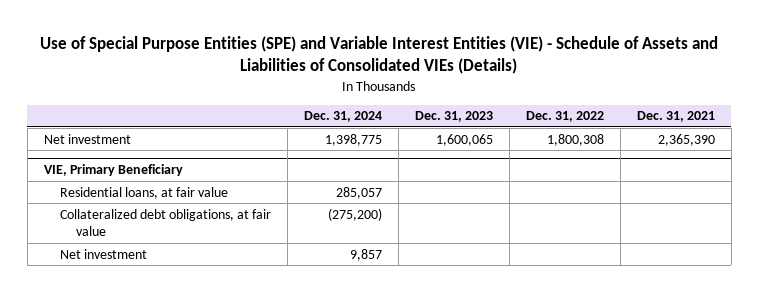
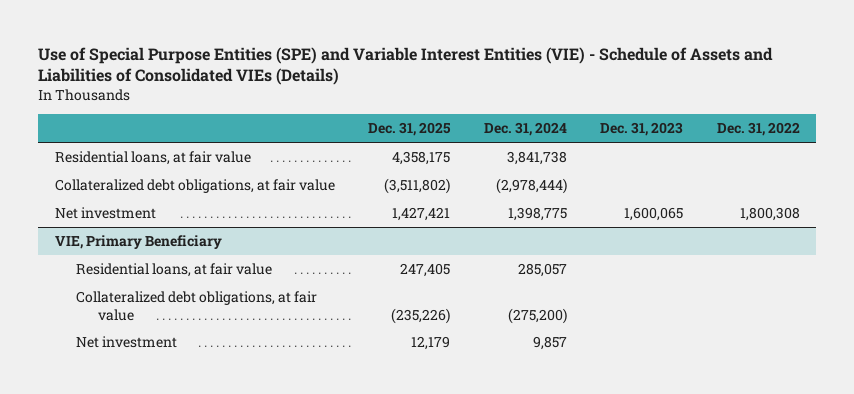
- | Dec. 31, 2024 | Dec. 31, 2023 | Dec. 31, 2022 | Dec. 31, 2021
+ | Dec. 31, 2025 | Dec. 31, 2024 | Dec. 31, 2023 | Dec. 31, 2022
+ Residential loans, at fair value | 4,358,175 | 3,841,738 | |
+ Collateralized debt obligations, at fair value | (3,511,802) | (2,978,444) | |

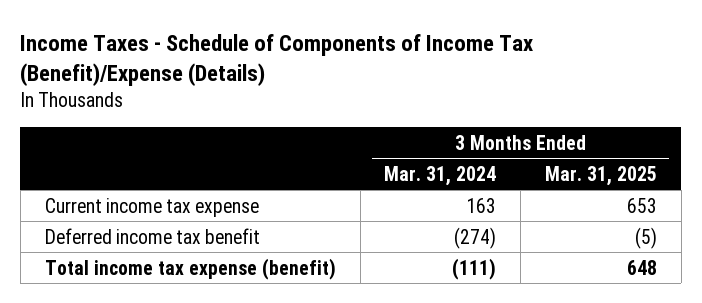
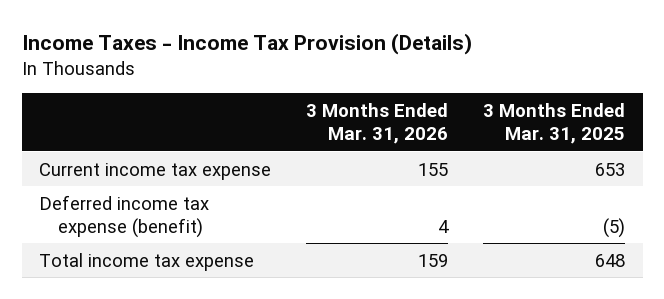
- Income Taxes - Schedule of Components of Income Tax (Benefit)/Expense (Details)
+ Income Taxes - Income Tax Provision (Details)
- | 3 Months Ended Mar. 31, 2024 | 3 Months Ended Mar. 31, 2025
+ | 3 Months Ended Mar. 31, 2026 | 3 Months Ended Mar. 31, 2025
- Deferred income tax benefit | (274) | (5)
- Total income tax expense (benefit) | (111) | 648
+ Deferred income tax expense (benefit) | 4 | (5)
+ Total income tax expense | 159 | 648

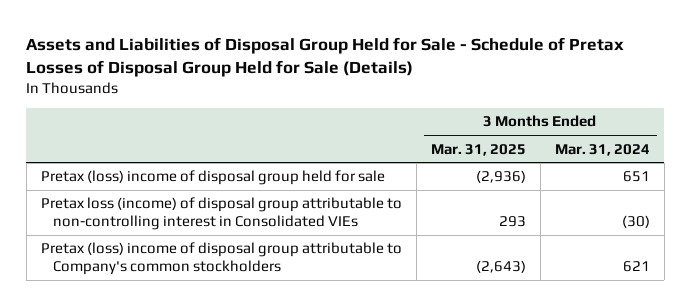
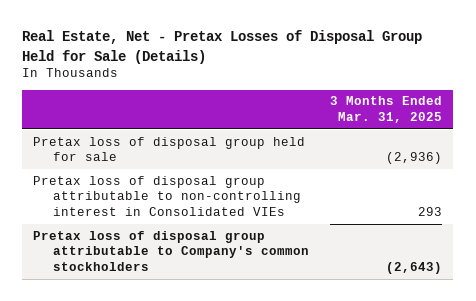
- Assets and Liabilities of Disposal Group Held for Sale - Schedule of Pretax Losses of Disposal Group Held for Sale (Details)
+ Real Estate, Net - Pretax Losses of Disposal Group Held for Sale (Details)
- | 3 Months Ended Mar. 31, 2025 | 3 Months Ended Mar. 31, 2024
+ | 3 Months Ended Mar. 31, 2025
- Pretax (loss) income of disposal group held for sale | (2,936) | 651
- Pretax loss (income) of disposal group attributable to non-controlling interest in Consolidated VIEs | 293 | (30)
- Pretax (loss) income of disposal group attributable to Company's common stockholders | (2,643) | 621
+ Pretax loss of disposal group held for sale | (2,936)
+ Pretax loss of disposal group attributable to non-controlling interest in Consolidated VIEs | 293
+ Pretax loss of disposal group attributable to Company's common stockholders | (2,643)

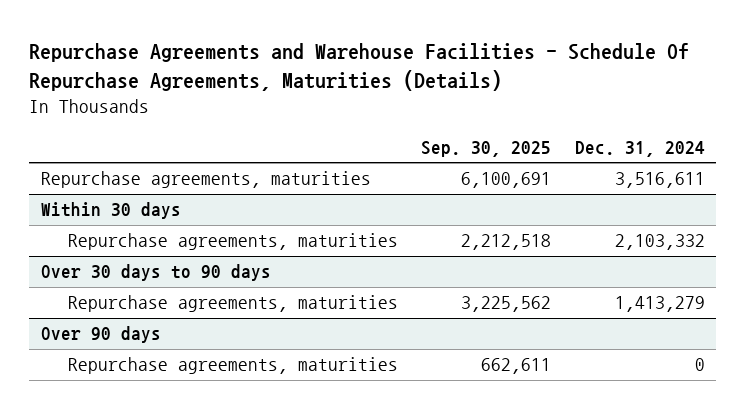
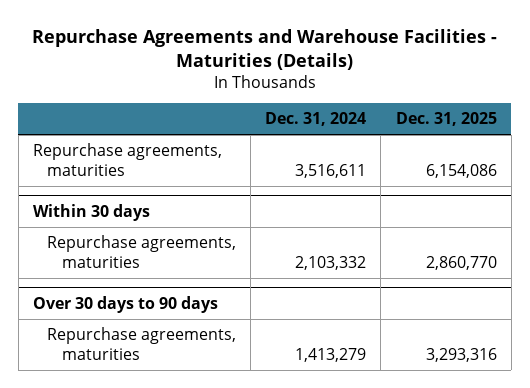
- Repurchase Agreements and Warehouse Facilities - Schedule Of Repurchase Agreements, Maturities (Details)
+ Repurchase Agreements and Warehouse Facilities - Maturities (Details)
- | Sep. 30, 2025 | Dec. 31, 2024
+ | Dec. 31, 2024 | Dec. 31, 2025
- Over 90 days
- Repurchase agreements, maturities | 662,611 | 0

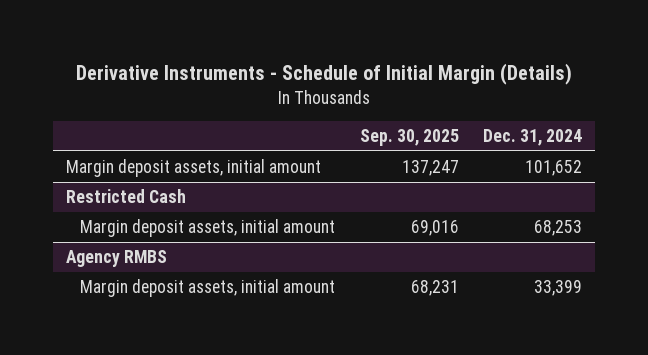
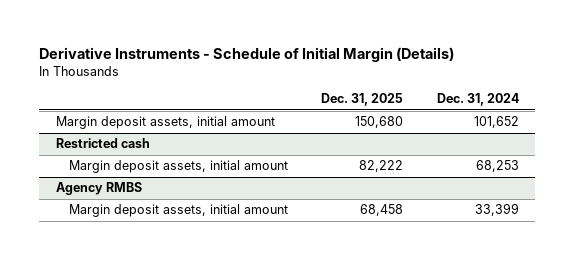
- | Sep. 30, 2025 | Dec. 31, 2024
+ | Dec. 31, 2025 | Dec. 31, 2024
- Restricted Cash
+ Restricted cash

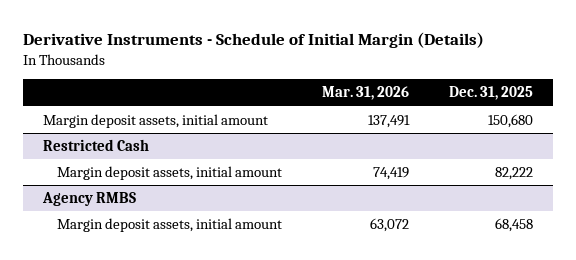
- | Dec. 31, 2025 | Dec. 31, 2024
+ | Mar. 31, 2026 | Dec. 31, 2025
- Restricted cash
+ Restricted Cash

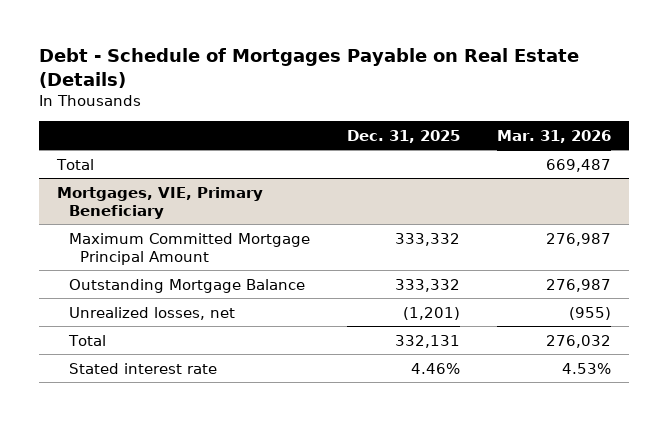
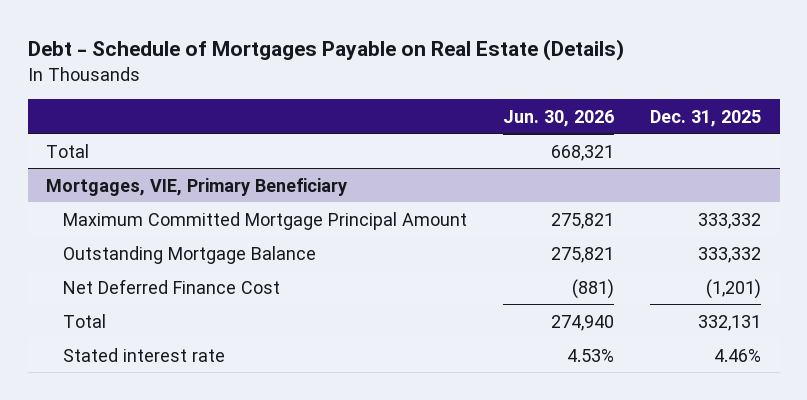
- | Dec. 31, 2025 | Mar. 31, 2026
+ | Jun. 30, 2026 | Dec. 31, 2025
@ Mortgages, VIE, Primary Beneficiary
- Unrealized losses, net | (1,201) | (955)
+ Net Deferred Finance Cost | (881) | (1,201)

